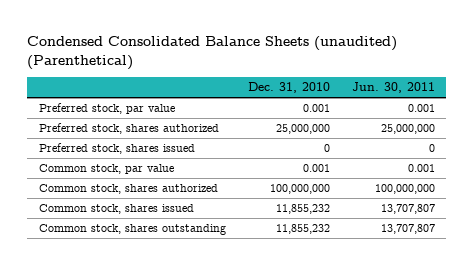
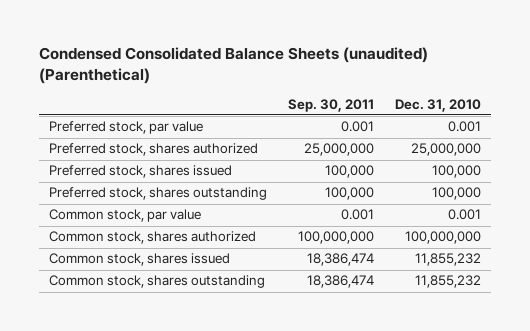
- | Dec. 31, 2010 | Jun. 30, 2011
+ | Sep. 30, 2011 | Dec. 31, 2010
- Preferred stock, shares issued | 0 | 0
+ Preferred stock, shares issued | 100,000 | 100,000
+ Preferred stock, shares outstanding | 100,000 | 100,000

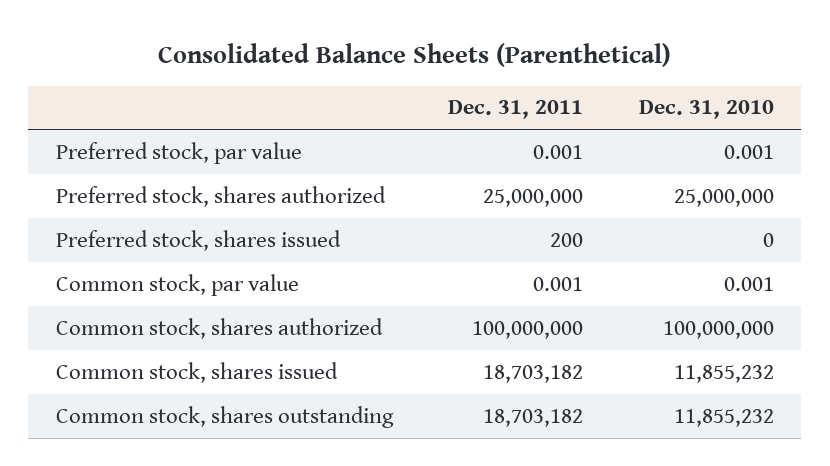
- Condensed Consolidated Balance Sheets (unaudited) (Parenthetical)
+ Consolidated Balance Sheets (Parenthetical)
- | Sep. 30, 2011 | Dec. 31, 2010
+ | Dec. 31, 2011 | Dec. 31, 2010
- Preferred stock, shares issued | 100,000 | 100,000
- Preferred stock, shares outstanding | 100,000 | 100,000
+ Preferred stock, shares issued | 200 | 0

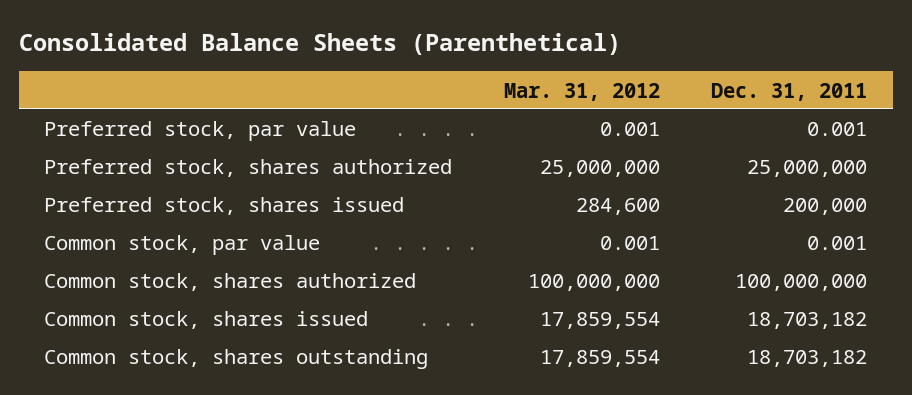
- | Dec. 31, 2011 | Dec. 31, 2010
+ | Mar. 31, 2012 | Dec. 31, 2011
- Preferred stock, shares issued | 200 | 0
+ Preferred stock, shares issued | 284,600 | 200,000

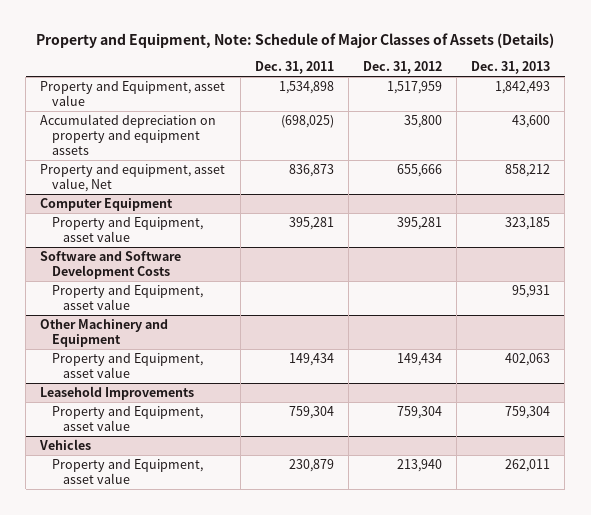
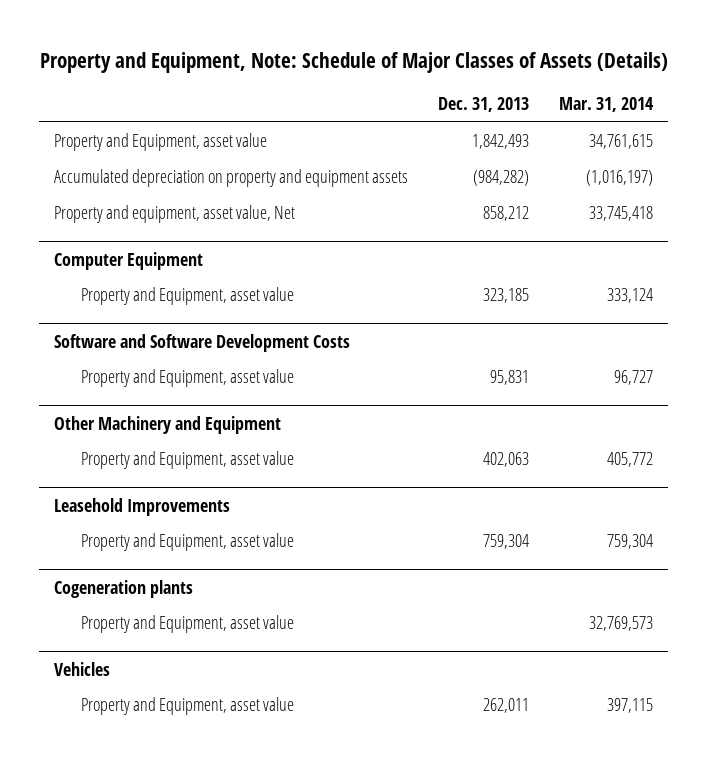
- | Dec. 31, 2011 | Dec. 31, 2012 | Dec. 31, 2013
+ | Dec. 31, 2013 | Mar. 31, 2014
- Accumulated depreciation on property and equipment assets | (698,025) | 35,800 | 43,600
+ Accumulated depreciation on property and equipment assets | (984,282) | (1,016,197)
@ Software and Software Development Costs
- Property and Equipment, asset value | | | 95,931
+ Property and Equipment, asset value | 95,831 | 96,727
+ Cogeneration plants
+ Property and Equipment, asset value | | 32,769,573

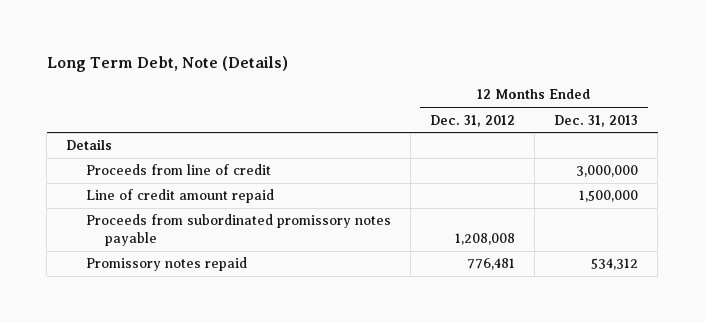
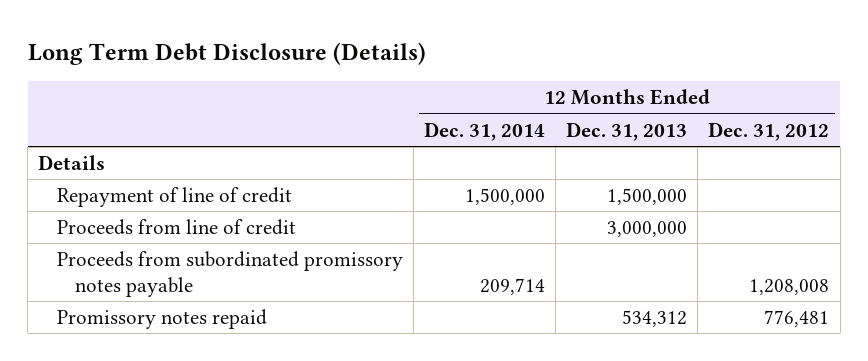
- Long Term Debt, Note (Details)
+ Long Term Debt Disclosure (Details)
- | 12 Months Ended Dec. 31, 2012 | 12 Months Ended Dec. 31, 2013
+ | 12 Months Ended Dec. 31, 2014 | 12 Months Ended Dec. 31, 2013 | 12 Months Ended Dec. 31, 2012
+ Repayment of line of credit | 1,500,000 | 1,500,000 |
- Line of credit amount repaid | | 1,500,000

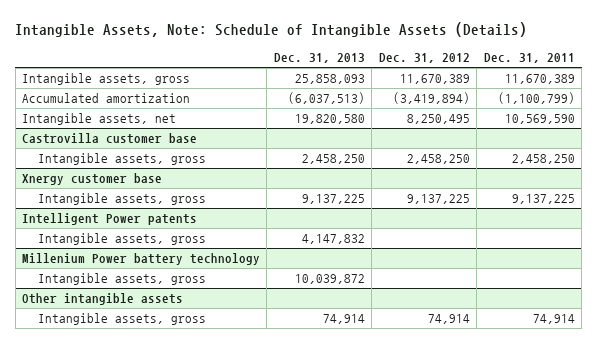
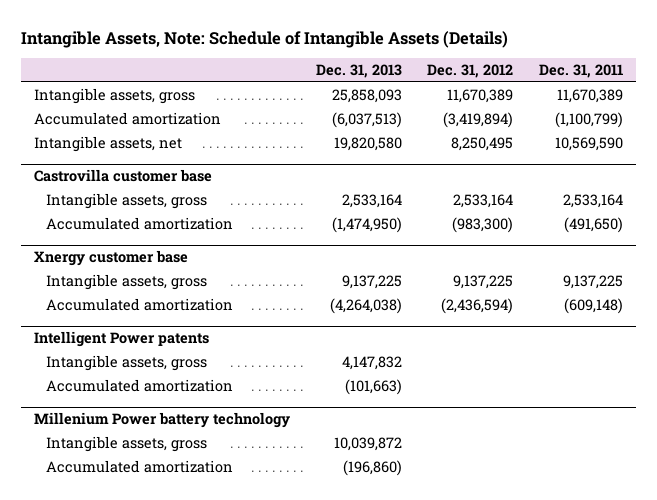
@ Castrovilla customer base
- Intangible assets, gross | 2,458,250 | 2,458,250 | 2,458,250
+ Intangible assets, gross | 2,533,164 | 2,533,164 | 2,533,164
+ Accumulated amortization | (1,474,950) | (983,300) | (491,650)
@ Xnergy customer base
+ Accumulated amortization | (4,264,038) | (2,436,594) | (609,148)
@ Intelligent Power patents
+ Accumulated amortization | (101,663) | |
- Other intangible assets
- Intangible assets, gross | 74,914 | 74,914 | 74,914
@ Millenium Power battery technology
+ Accumulated amortization | (196,860) | |

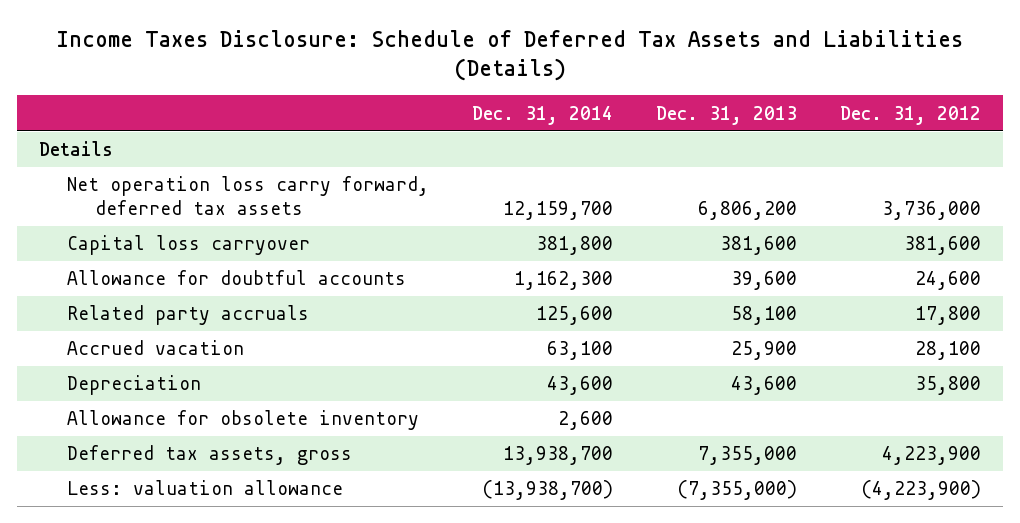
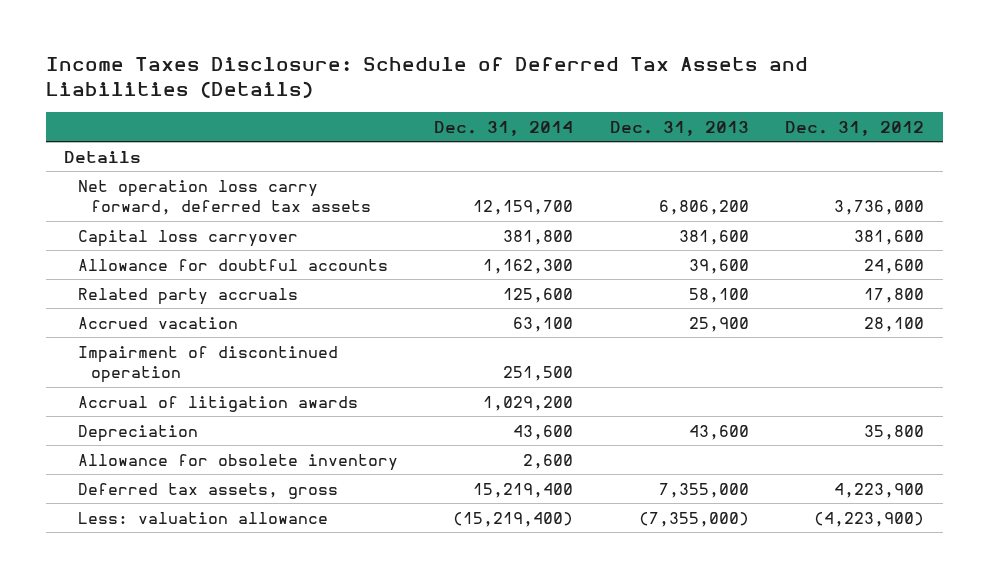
+ Impairment of discontinued operation | 251,500 | |
+ Accrual of litigation awards | 1,029,200 | |
- Deferred tax assets, gross | 13,938,700 | 7,355,000 | 4,223,900
- Less: valuation allowance | (13,938,700) | (7,355,000) | (4,223,900)
+ Deferred tax assets, gross | 15,219,400 | 7,355,000 | 4,223,900
+ Less: valuation allowance | (15,219,400) | (7,355,000) | (4,223,900)

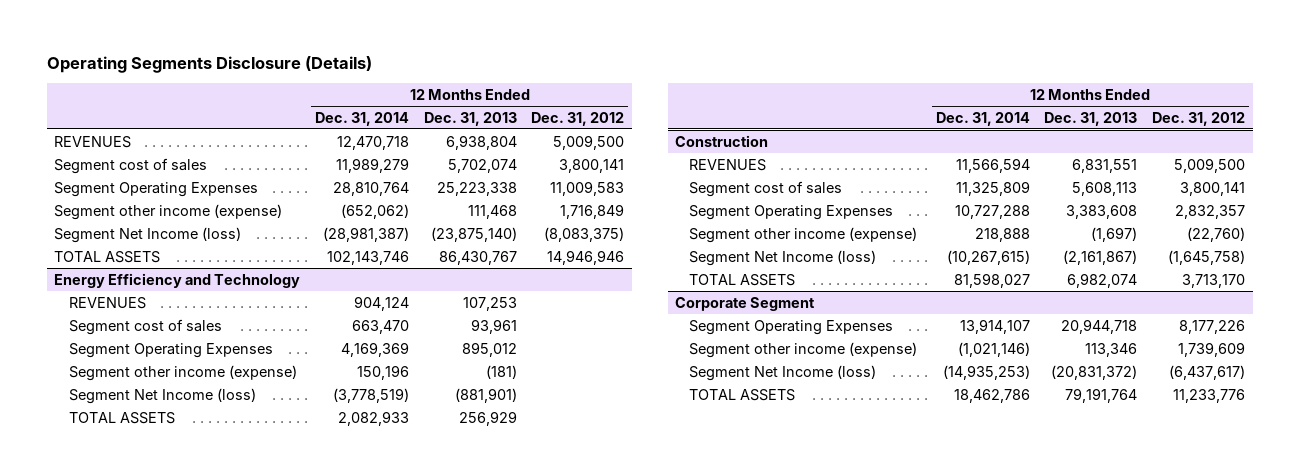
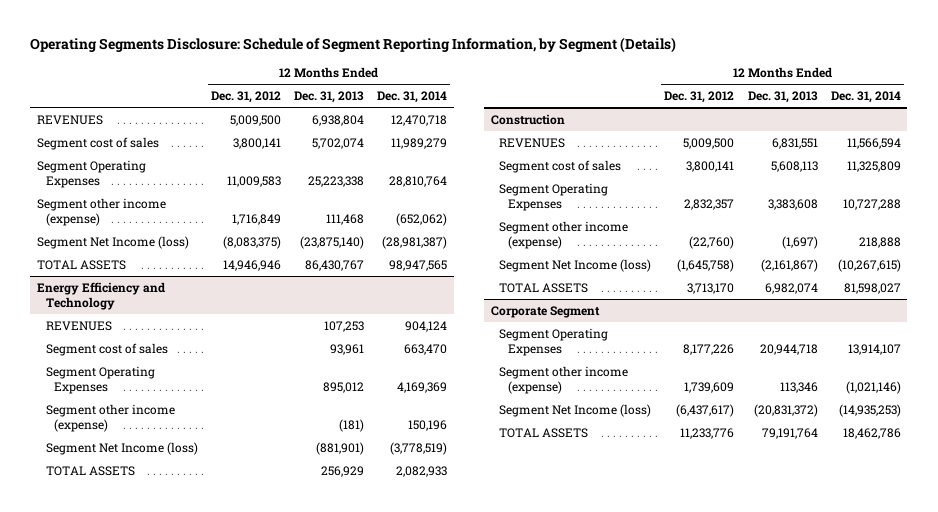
- Operating Segments Disclosure (Details)
+ Operating Segments Disclosure: Schedule of Segment Reporting Information, by Segment (Details)
- | 12 Months Ended Dec. 31, 2014 | 12 Months Ended Dec. 31, 2013 | 12 Months Ended Dec. 31, 2012
+ | 12 Months Ended Dec. 31, 2012 | 12 Months Ended Dec. 31, 2013 | 12 Months Ended Dec. 31, 2014
- TOTAL ASSETS | 102,143,746 | 86,430,767 | 14,946,946
+ TOTAL ASSETS | 14,946,946 | 86,430,767 | 98,947,565

